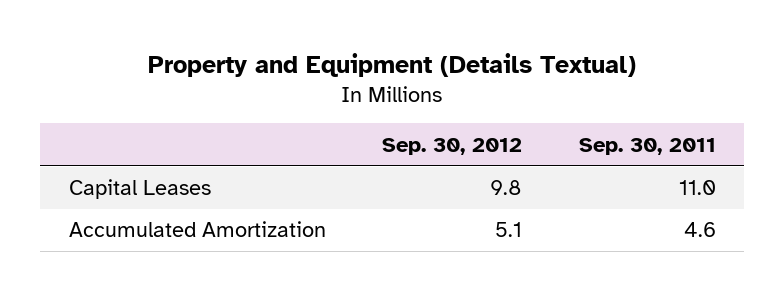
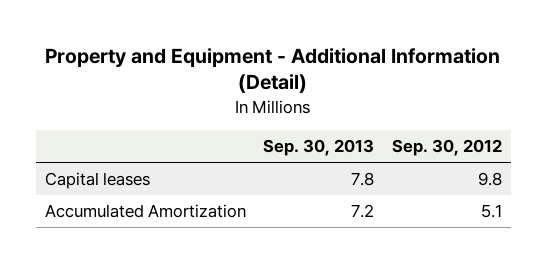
- Property and Equipment (Details Textual)
+ Property and Equipment - Additional Information (Detail)
- | Sep. 30, 2012 | Sep. 30, 2011
+ | Sep. 30, 2013 | Sep. 30, 2012
- Capital Leases | 9.8 | 11.0
+ Capital leases | 7.8 | 9.8

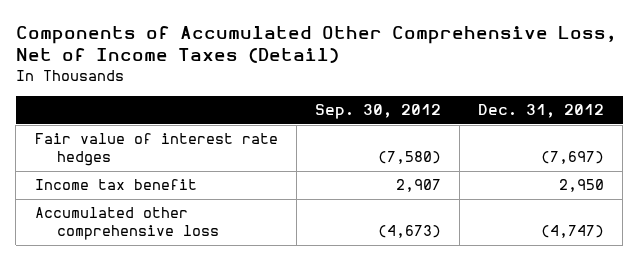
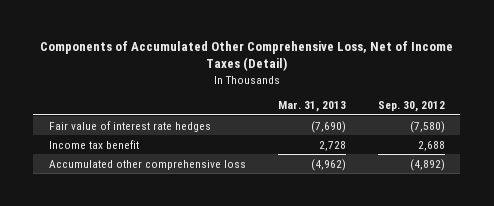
- | Sep. 30, 2012 | Dec. 31, 2012
+ | Mar. 31, 2013 | Sep. 30, 2012
- Income tax benefit | 2,907 | 2,950
- Accumulated other comprehensive loss | (4,673) | (4,747)
+ Income tax benefit | 2,728 | 2,688
+ Accumulated other comprehensive loss | (4,962) | (4,892)

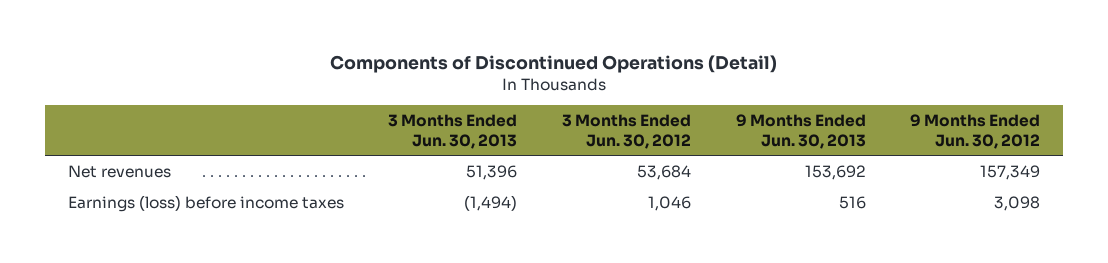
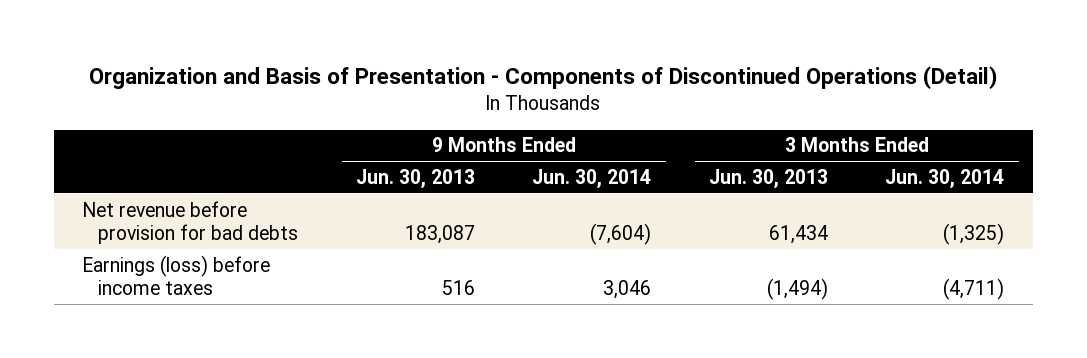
- Components of Discontinued Operations (Detail)
+ Organization and Basis of Presentation - Components of Discontinued Operations (Detail)
- | 3 Months Ended Jun. 30, 2013 | 3 Months Ended Jun. 30, 2012 | 9 Months Ended Jun. 30, 2013 | 9 Months Ended Jun. 30, 2012
+ | 9 Months Ended Jun. 30, 2013 | 9 Months Ended Jun. 30, 2014 | 3 Months Ended Jun. 30, 2013 | 3 Months Ended Jun. 30, 2014
- Net revenues | 51,396 | 53,684 | 153,692 | 157,349
+ Net revenue before provision for bad debts | 183,087 | (7,604) | 61,434 | (1,325)

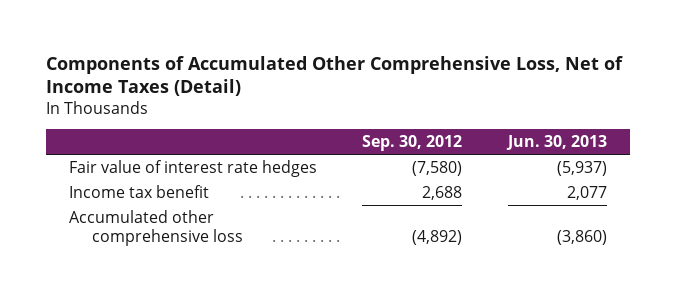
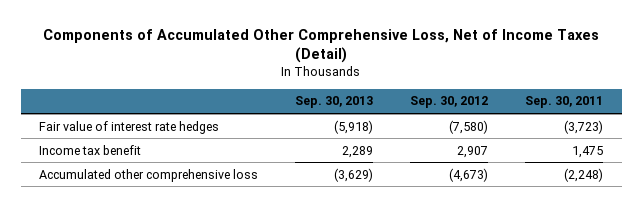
- | Sep. 30, 2012 | Jun. 30, 2013
+ | Sep. 30, 2013 | Sep. 30, 2012 | Sep. 30, 2011
- Income tax benefit | 2,688 | 2,077
- Accumulated other comprehensive loss | (4,892) | (3,860)
+ Income tax benefit | 2,289 | 2,907 | 1,475
+ Accumulated other comprehensive loss | (3,629) | (4,673) | (2,248)

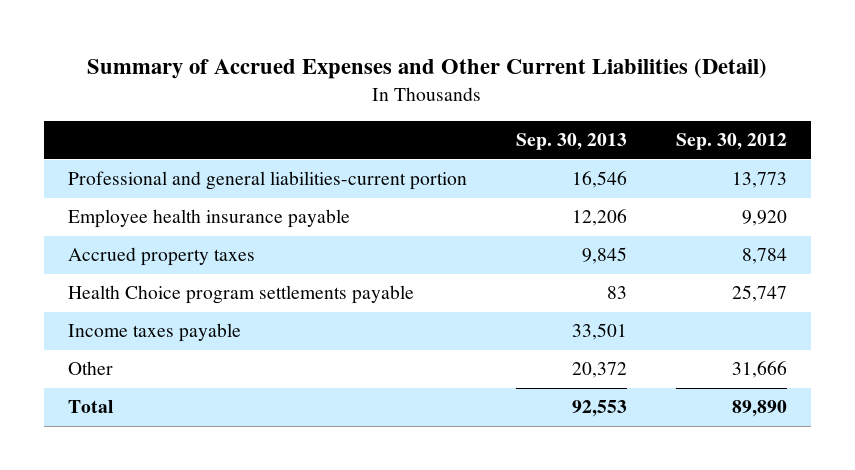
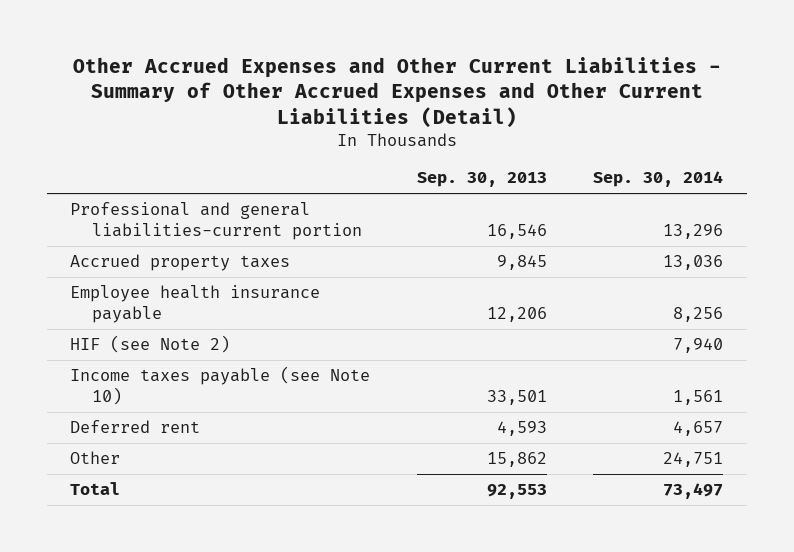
- Summary of Accrued Expenses and Other Current Liabilities (Detail)
+ Other Accrued Expenses and Other Current Liabilities - Summary of Other Accrued Expenses and Other Current Liabilities (Detail)
- | Sep. 30, 2013 | Sep. 30, 2012
+ | Sep. 30, 2013 | Sep. 30, 2014
- Health Choice program settlements payable | 83 | 25,747
- Income taxes payable | 33,501 |
- Other | 20,372 | 31,666
moved down: Employee health insurance payable | 12,206 | 8,256
+ HIF (see Note 2) | | 7,940
+ Income taxes payable (see Note 10) | 33,501 | 1,561
+ Deferred rent | 4,593 | 4,657
+ Other | 15,862 | 24,751

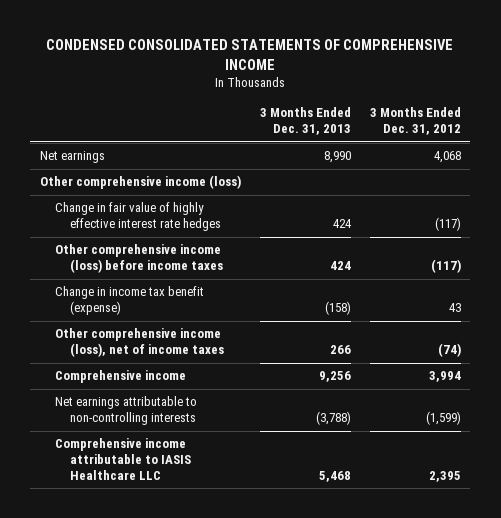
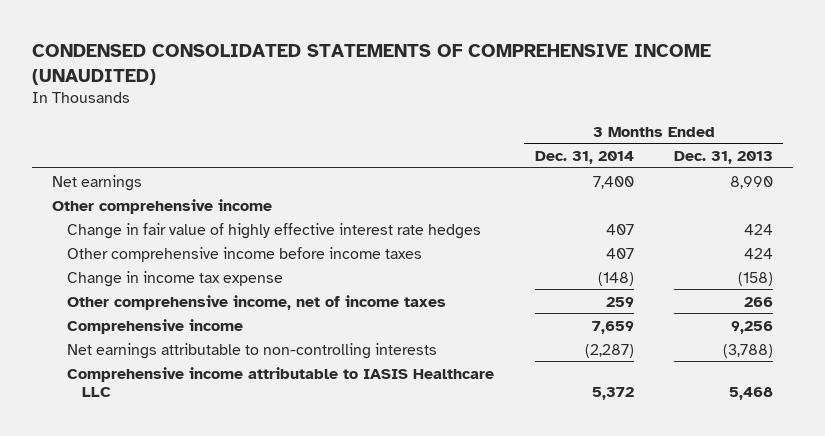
- CONDENSED CONSOLIDATED STATEMENTS OF COMPREHENSIVE INCOME
+ CONDENSED CONSOLIDATED STATEMENTS OF COMPREHENSIVE INCOME (UNAUDITED)
- | 3 Months Ended Dec. 31, 2013 | 3 Months Ended Dec. 31, 2012
+ | 3 Months Ended Dec. 31, 2014 | 3 Months Ended Dec. 31, 2013
- Other comprehensive income (loss)
+ Other comprehensive income
- Other comprehensive income (loss) before income taxes | 424 | (117)
- Change in income tax benefit (expense) | (158) | 43
- Other comprehensive income (loss), net of income taxes | 266 | (74)
+ Other comprehensive income before income taxes | 407 | 424
+ Change in income tax expense | (148) | (158)
+ Other comprehensive income, net of income taxes | 259 | 266

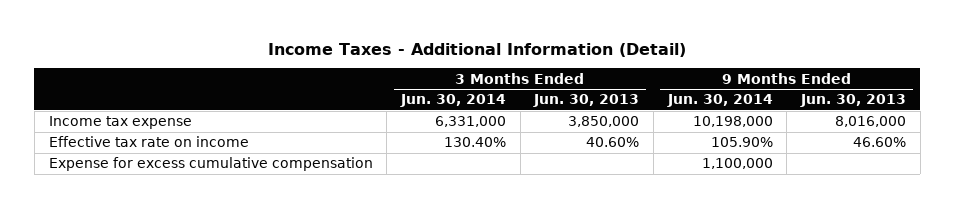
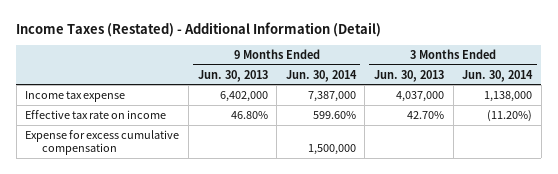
- Income Taxes - Additional Information (Detail)
+ Income Taxes (Restated) - Additional Information (Detail)
- | 3 Months Ended Jun. 30, 2014 | 3 Months Ended Jun. 30, 2013 | 9 Months Ended Jun. 30, 2014 | 9 Months Ended Jun. 30, 2013
+ | 9 Months Ended Jun. 30, 2013 | 9 Months Ended Jun. 30, 2014 | 3 Months Ended Jun. 30, 2013 | 3 Months Ended Jun. 30, 2014
- Income tax expense | 6,331,000 | 3,850,000 | 10,198,000 | 8,016,000
- Effective tax rate on income | 130.40% | 40.60% | 105.90% | 46.60%
- Expense for excess cumulative compensation | | | 1,100,000 |
+ Income tax expense | 6,402,000 | 7,387,000 | 4,037,000 | 1,138,000
+ Effective tax rate on income | 46.80% | 599.60% | 42.70% | (11.20%)
+ Expense for excess cumulative compensation | | 1,500,000 | |

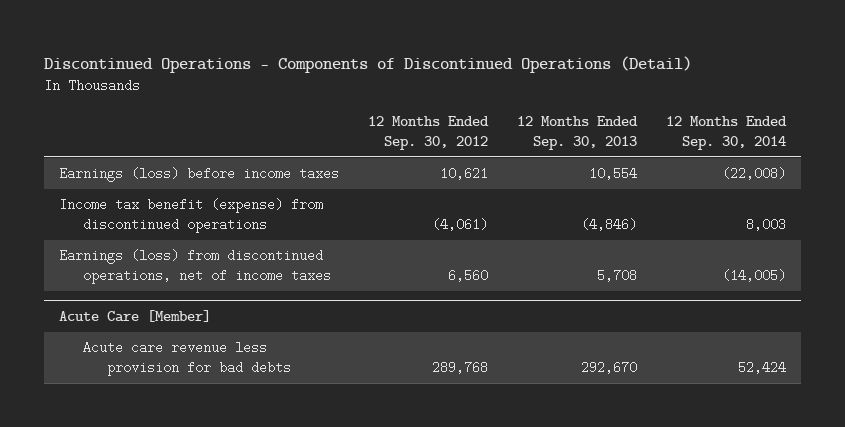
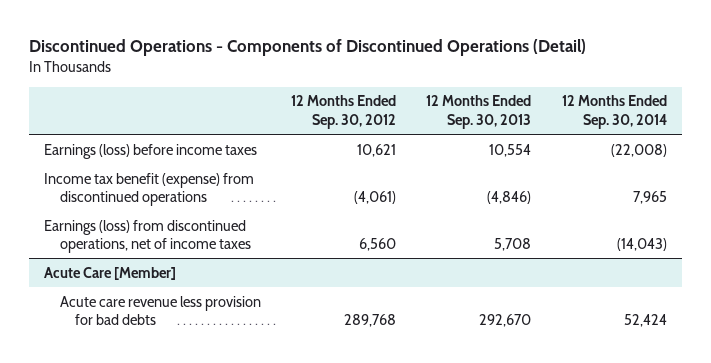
- Income tax benefit (expense) from discontinued operations | (4,061) | (4,846) | 8,003
- Earnings (loss) from discontinued operations, net of income taxes | 6,560 | 5,708 | (14,005)
+ Income tax benefit (expense) from discontinued operations | (4,061) | (4,846) | 7,965
+ Earnings (loss) from discontinued operations, net of income taxes | 6,560 | 5,708 | (14,043)

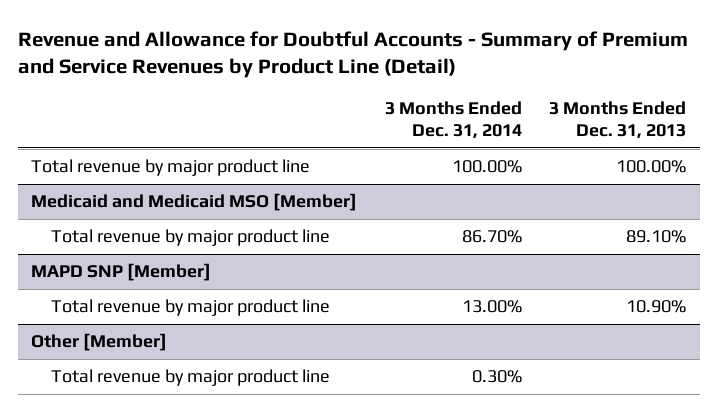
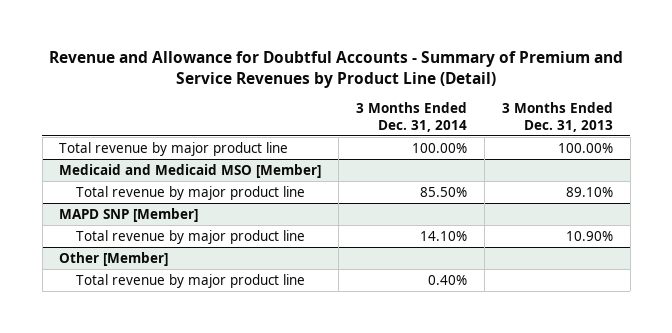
@ Medicaid and Medicaid MSO [Member]
- Total revenue by major product line | 86.70% | 89.10%
+ Total revenue by major product line | 85.50% | 89.10%
@ MAPD SNP [Member]
- Total revenue by major product line | 13.00% | 10.90%
+ Total revenue by major product line | 14.10% | 10.90%
@ Other [Member]
- Total revenue by major product line | 0.30% |
+ Total revenue by major product line | 0.40% |

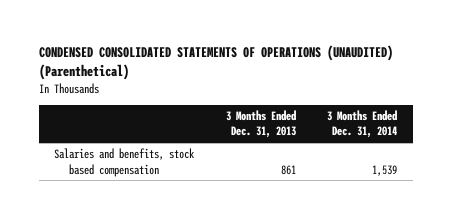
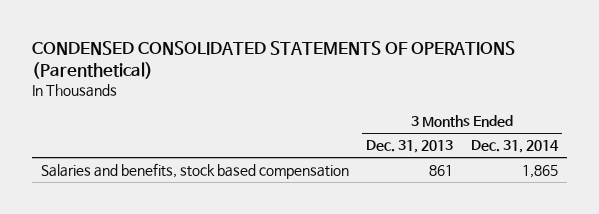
- CONDENSED CONSOLIDATED STATEMENTS OF OPERATIONS (UNAUDITED) (Parenthetical)
+ CONDENSED CONSOLIDATED STATEMENTS OF OPERATIONS (Parenthetical)
- Salaries and benefits, stock based compensation | 861 | 1,539
+ Salaries and benefits, stock based compensation | 861 | 1,865

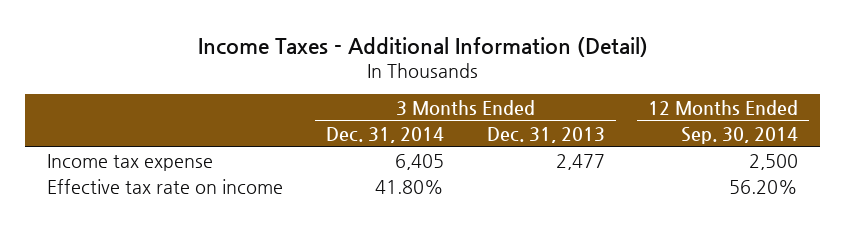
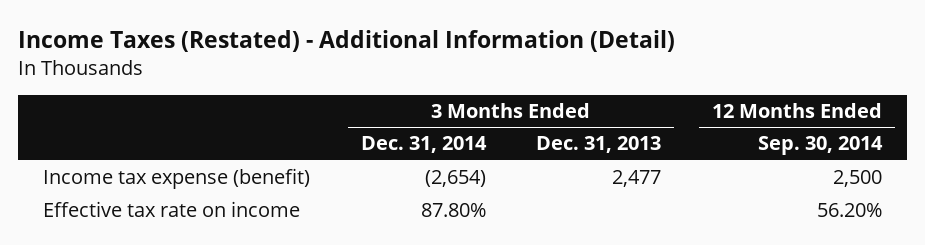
- Income Taxes - Additional Information (Detail)
+ Income Taxes (Restated) - Additional Information (Detail)
- Income tax expense | 6,405 | 2,477 | 2,500
- Effective tax rate on income | 41.80% | | 56.20%
+ Income tax expense (benefit) | (2,654) | 2,477 | 2,500
+ Effective tax rate on income | 87.80% | | 56.20%

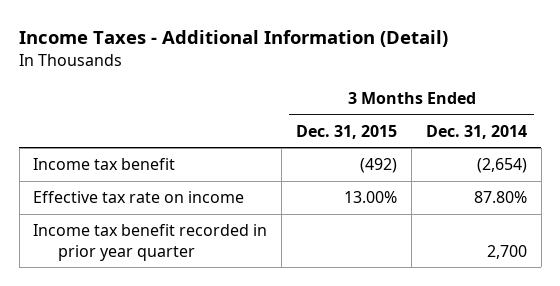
- Income Taxes (Restated) - Additional Information (Detail)
+ Income Taxes - Additional Information (Detail)
- | 3 Months Ended Dec. 31, 2014 | 3 Months Ended Dec. 31, 2013 | 12 Months Ended Sep. 30, 2014
+ | 3 Months Ended Dec. 31, 2015 | 3 Months Ended Dec. 31, 2014
- Income tax expense (benefit) | (2,654) | 2,477 | 2,500
+ Income tax benefit | (492) | (2,654)
+ Income tax benefit recorded in prior year quarter | | 2,700

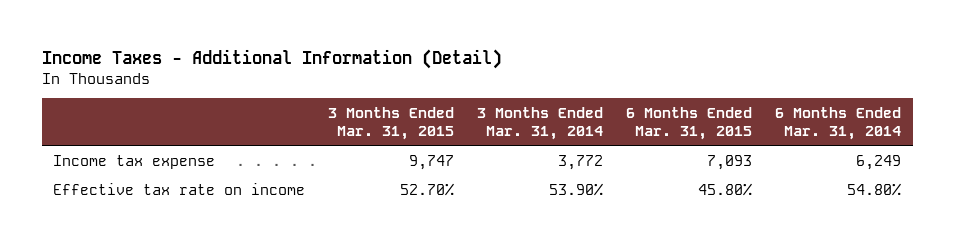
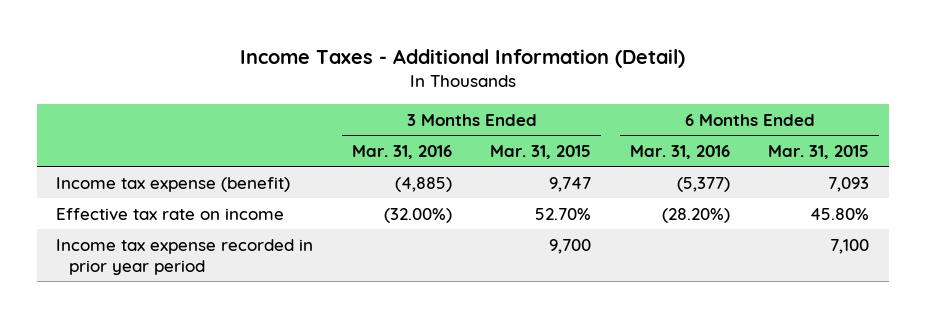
- | 3 Months Ended Mar. 31, 2015 | 3 Months Ended Mar. 31, 2014 | 6 Months Ended Mar. 31, 2015 | 6 Months Ended Mar. 31, 2014
+ | 3 Months Ended Mar. 31, 2016 | 3 Months Ended Mar. 31, 2015 | 6 Months Ended Mar. 31, 2016 | 6 Months Ended Mar. 31, 2015
- Income tax expense | 9,747 | 3,772 | 7,093 | 6,249
+ Income tax expense (benefit) | (4,885) | 9,747 | (5,377) | 7,093
+ Income tax expense recorded in prior year period | | 9,700 | | 7,100

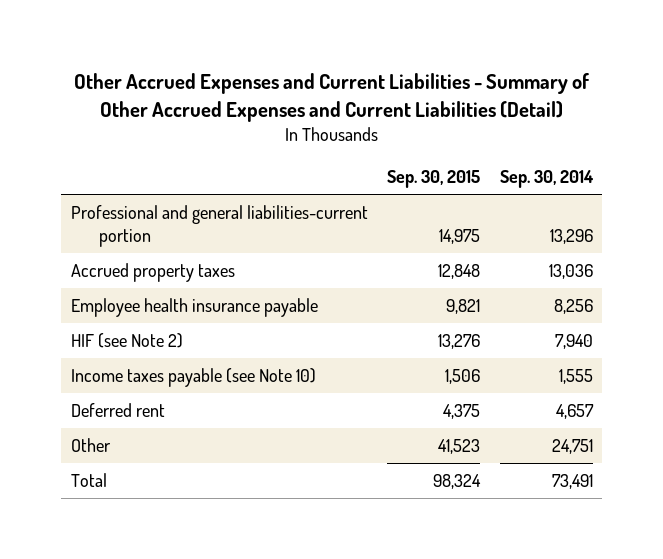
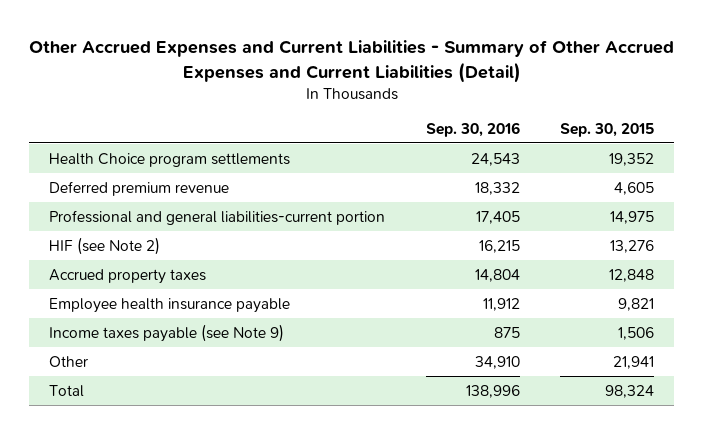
- | Sep. 30, 2015 | Sep. 30, 2014
+ | Sep. 30, 2016 | Sep. 30, 2015
+ Health Choice program settlements | 24,543 | 19,352
+ Deferred premium revenue | 18,332 | 4,605
moved up: HIF (see Note 2) | 16,215 | 13,276
- Income taxes payable (see Note 10) | 1,506 | 1,555
- Deferred rent | 4,375 | 4,657
- Other | 41,523 | 24,751
+ Income taxes payable (see Note 9) | 875 | 1,506
+ Other | 34,910 | 21,941

